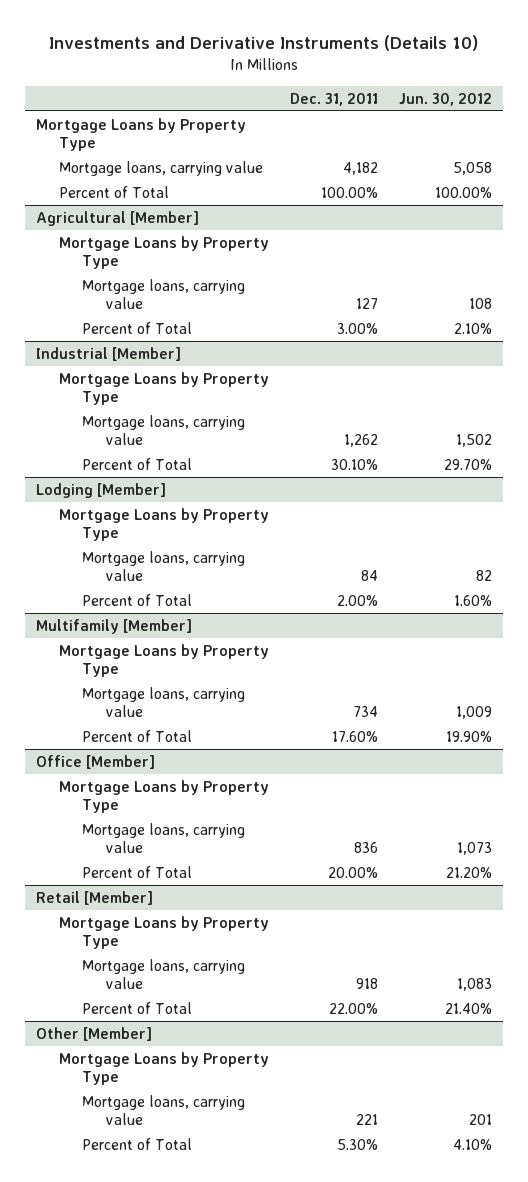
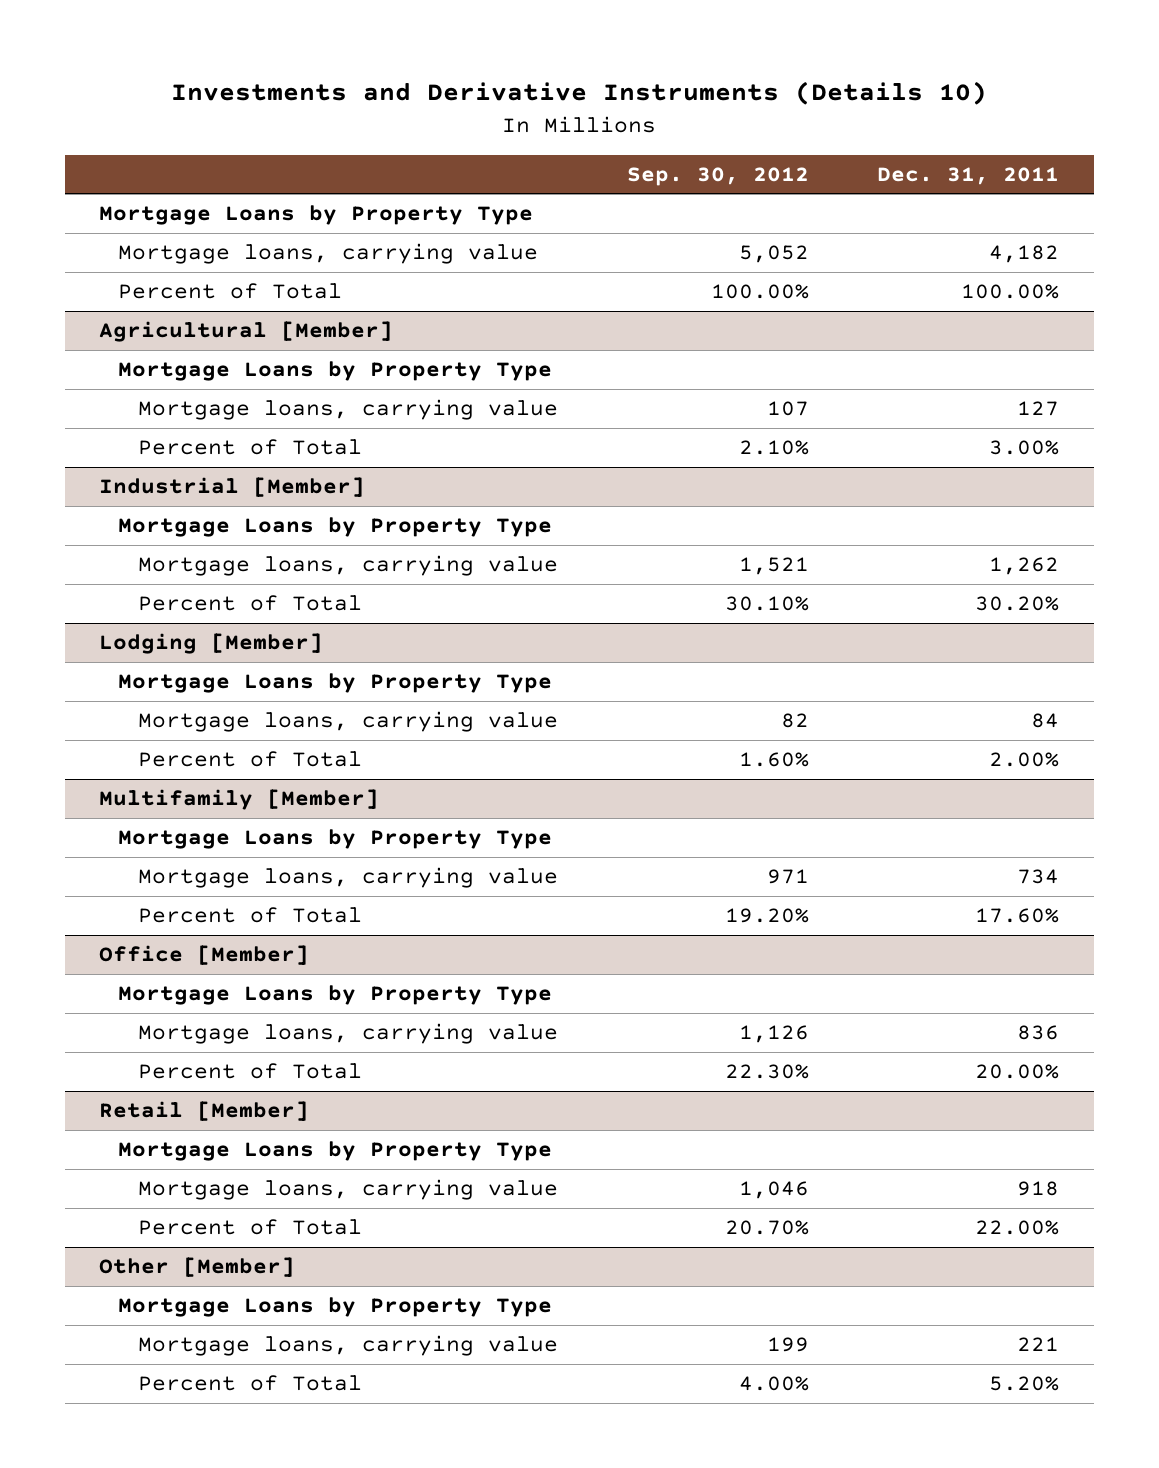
- | Dec. 31, 2011 | Jun. 30, 2012
+ | Sep. 30, 2012 | Dec. 31, 2011
@ Industrial [Member]
- Percent of Total | 30.10% | 29.70%
+ Percent of Total | 30.10% | 30.20%
@ Other [Member]
- Percent of Total | 5.30% | 4.10%
+ Percent of Total | 4.00% | 5.20%

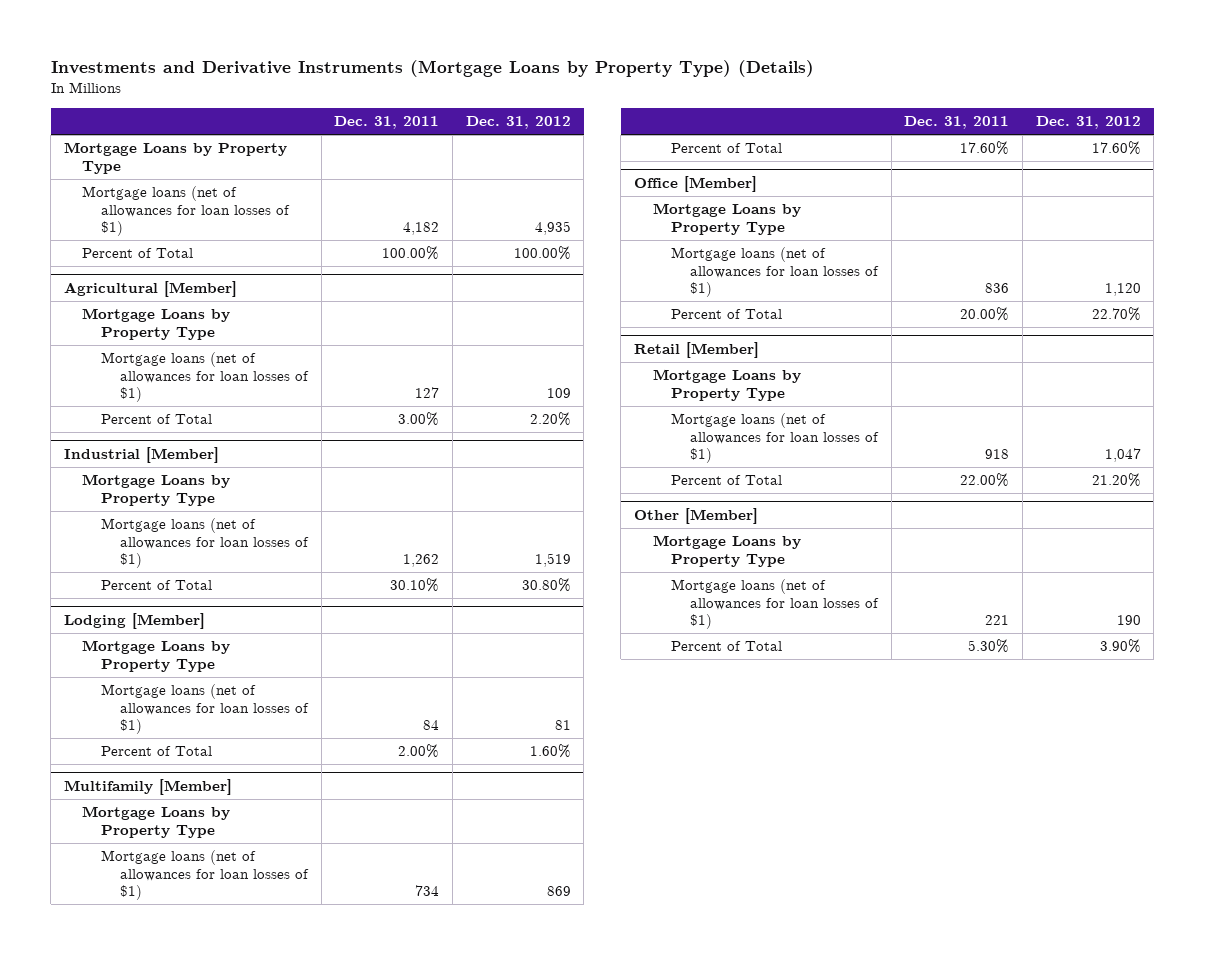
- Investments and Derivative Instruments (Details 10)
+ Investments and Derivative Instruments (Mortgage Loans by Property Type) (Details)
- | Sep. 30, 2012 | Dec. 31, 2011
+ | Dec. 31, 2011 | Dec. 31, 2012
- Mortgage loans, carrying value | 5,052 | 4,182
+ Mortgage loans (net of allowances for loan losses of $1) | 4,182 | 4,935
@ Agricultural [Member]
- Mortgage loans, carrying value | 107 | 127
+ Mortgage loans (net of allowances for loan losses of $1) | 127 | 109
@ Industrial [Member]
- Mortgage loans, carrying value | 1,521 | 1,262
- Percent of Total | 30.10% | 30.20%
+ Mortgage loans (net of allowances for loan losses of $1) | 1,262 | 1,519
+ Percent of Total | 30.10% | 30.80%
@ Lodging [Member]
- Mortgage loans, carrying value | 82 | 84
+ Mortgage loans (net of allowances for loan losses of $1) | 84 | 81
@ Multifamily [Member]
- Mortgage loans, carrying value | 971 | 734
+ Mortgage loans (net of allowances for loan losses of $1) | 734 | 869
@ Office [Member]
- Mortgage loans, carrying value | 1,126 | 836
+ Mortgage loans (net of allowances for loan losses of $1) | 836 | 1,120
@ Retail [Member]
- Mortgage loans, carrying value | 1,046 | 918
+ Mortgage loans (net of allowances for loan losses of $1) | 918 | 1,047
@ Other [Member]
- Mortgage loans, carrying value | 199 | 221
- Percent of Total | 4.00% | 5.20%
+ Mortgage loans (net of allowances for loan losses of $1) | 221 | 190
+ Percent of Total | 5.30% | 3.90%

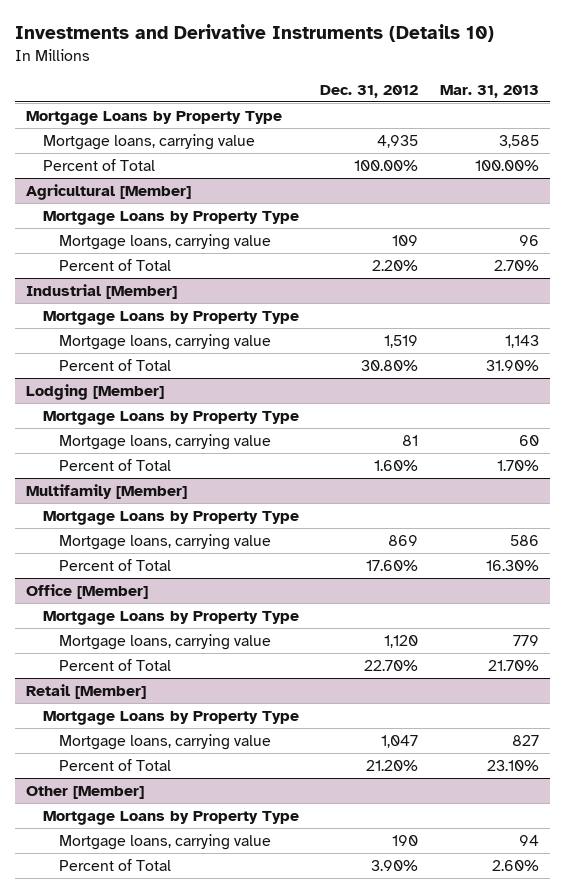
- Investments and Derivative Instruments (Mortgage Loans by Property Type) (Details)
+ Investments and Derivative Instruments (Details 10)
- | Dec. 31, 2011 | Dec. 31, 2012
+ | Dec. 31, 2012 | Mar. 31, 2013
- Mortgage loans (net of allowances for loan losses of $1) | 4,182 | 4,935
+ Mortgage loans, carrying value | 4,935 | 3,585
@ Agricultural [Member]
- Mortgage loans (net of allowances for loan losses of $1) | 127 | 109
+ Mortgage loans, carrying value | 109 | 96
@ Industrial [Member]
- Mortgage loans (net of allowances for loan losses of $1) | 1,262 | 1,519
+ Mortgage loans, carrying value | 1,519 | 1,143
@ Lodging [Member]
- Mortgage loans (net of allowances for loan losses of $1) | 84 | 81
+ Mortgage loans, carrying value | 81 | 60
@ Multifamily [Member]
- Mortgage loans (net of allowances for loan losses of $1) | 734 | 869
+ Mortgage loans, carrying value | 869 | 586
@ Office [Member]
- Mortgage loans (net of allowances for loan losses of $1) | 836 | 1,120
+ Mortgage loans, carrying value | 1,120 | 779
@ Retail [Member]
- Mortgage loans (net of allowances for loan losses of $1) | 918 | 1,047
+ Mortgage loans, carrying value | 1,047 | 827
@ Other [Member]
- Mortgage loans (net of allowances for loan losses of $1) | 221 | 190
+ Mortgage loans, carrying value | 190 | 94

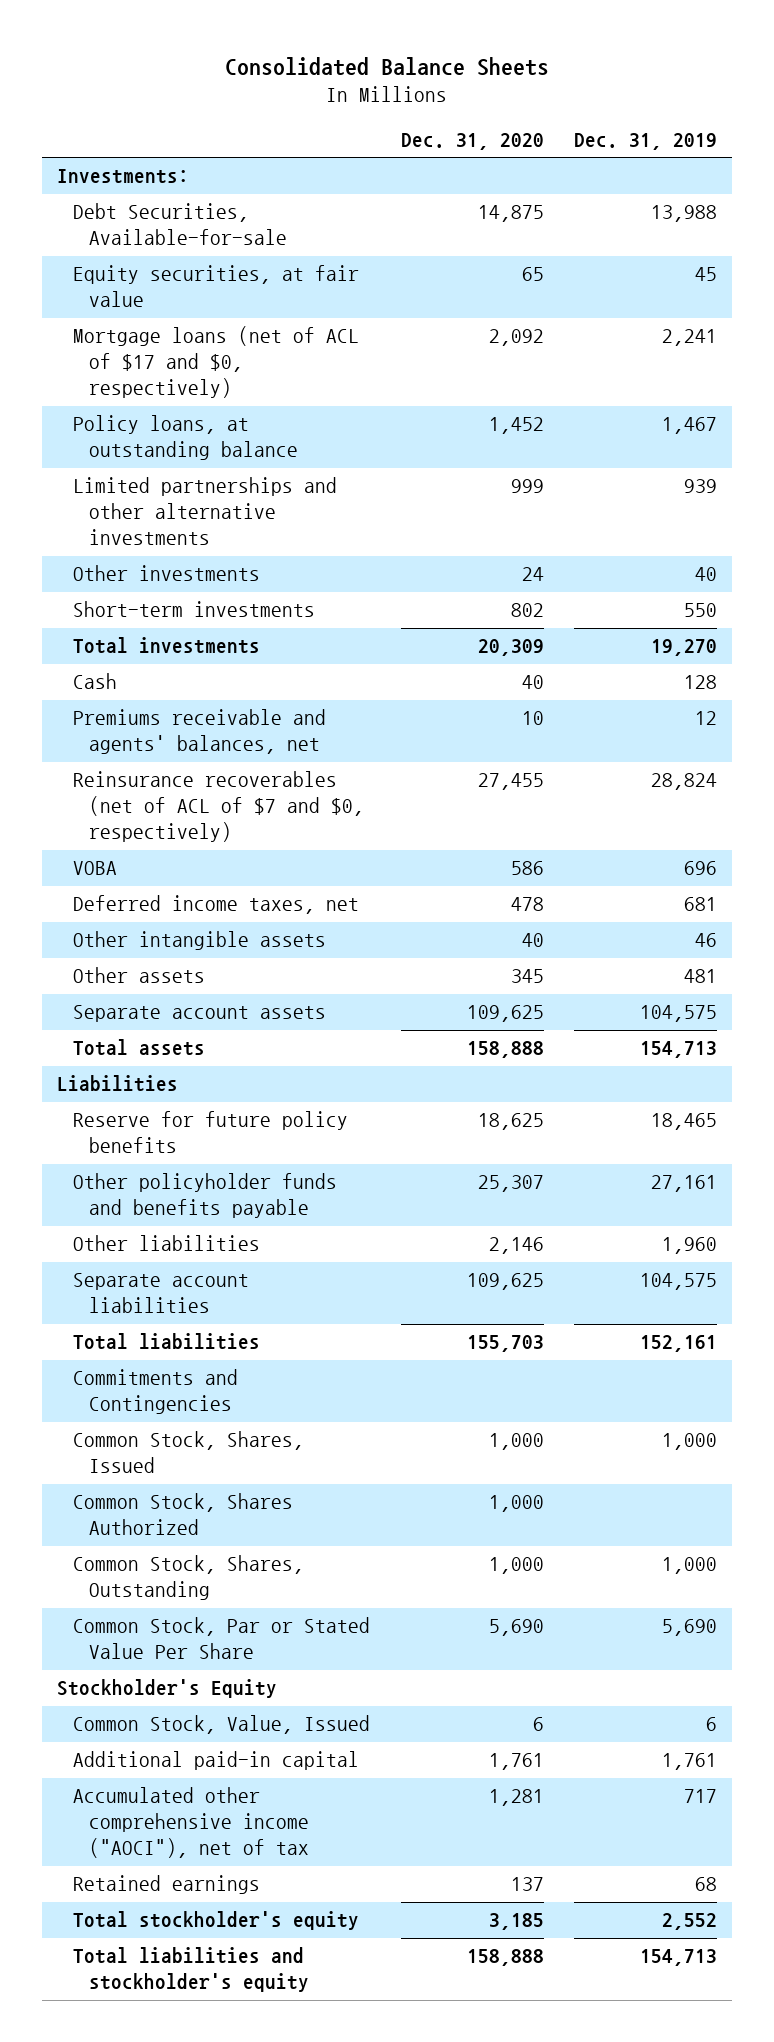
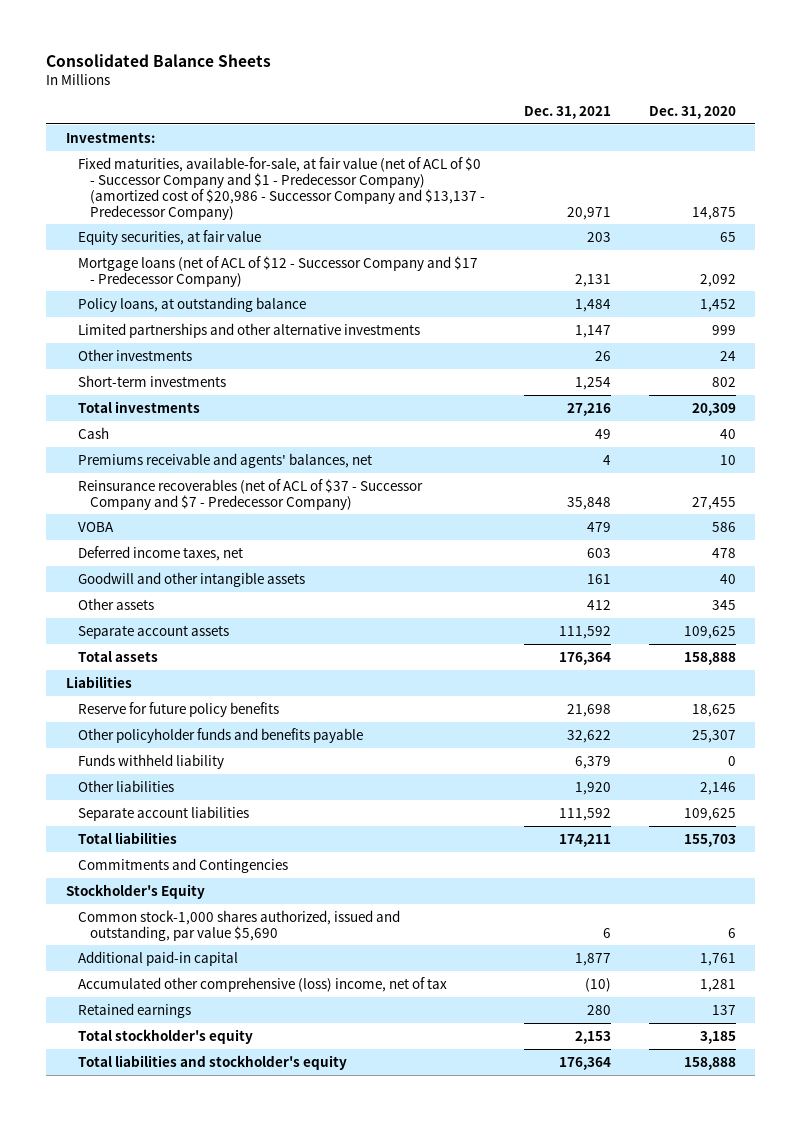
- | Dec. 31, 2020 | Dec. 31, 2019
+ | Dec. 31, 2021 | Dec. 31, 2020
- Debt Securities, Available-for-sale | 14,875 | 13,988
+ Fixed maturities, available-for-sale, at fair value (net of ACL of $0 - Successor Company and $1 - Predecessor Company) (amortized cost of $20,986 - Successor Company and $13,137 - Predecessor Company) | 20,971 | 14,875
- Mortgage loans (net of ACL of $17 and $0, respectively) | 2,092 | 2,241
+ Mortgage loans (net of ACL of $12 - Successor Company and $17 - Predecessor Company) | 2,131 | 2,092
- Reinsurance recoverables (net of ACL of $7 and $0, respectively) | 27,455 | 28,824
+ Reinsurance recoverables (net of ACL of $37 - Successor Company and $7 - Predecessor Company) | 35,848 | 27,455
- Other intangible assets | 40 | 46
+ Goodwill and other intangible assets | 161 | 40
+ Funds withheld liability | 6,379 | 0
- Common Stock, Shares, Issued | 1,000 | 1,000
- Common Stock, Shares Authorized | 1,000 |
- Common Stock, Shares, Outstanding | 1,000 | 1,000
- Common Stock, Par or Stated Value Per Share | 5,690 | 5,690
- Common Stock, Value, Issued | 6 | 6
+ Common stock-1,000 shares authorized, issued and outstanding, par value $5,690 | 6 | 6
- Accumulated other comprehensive income ("AOCI"), net of tax | 1,281 | 717
+ Accumulated other comprehensive (loss) income, net of tax | (10) | 1,281

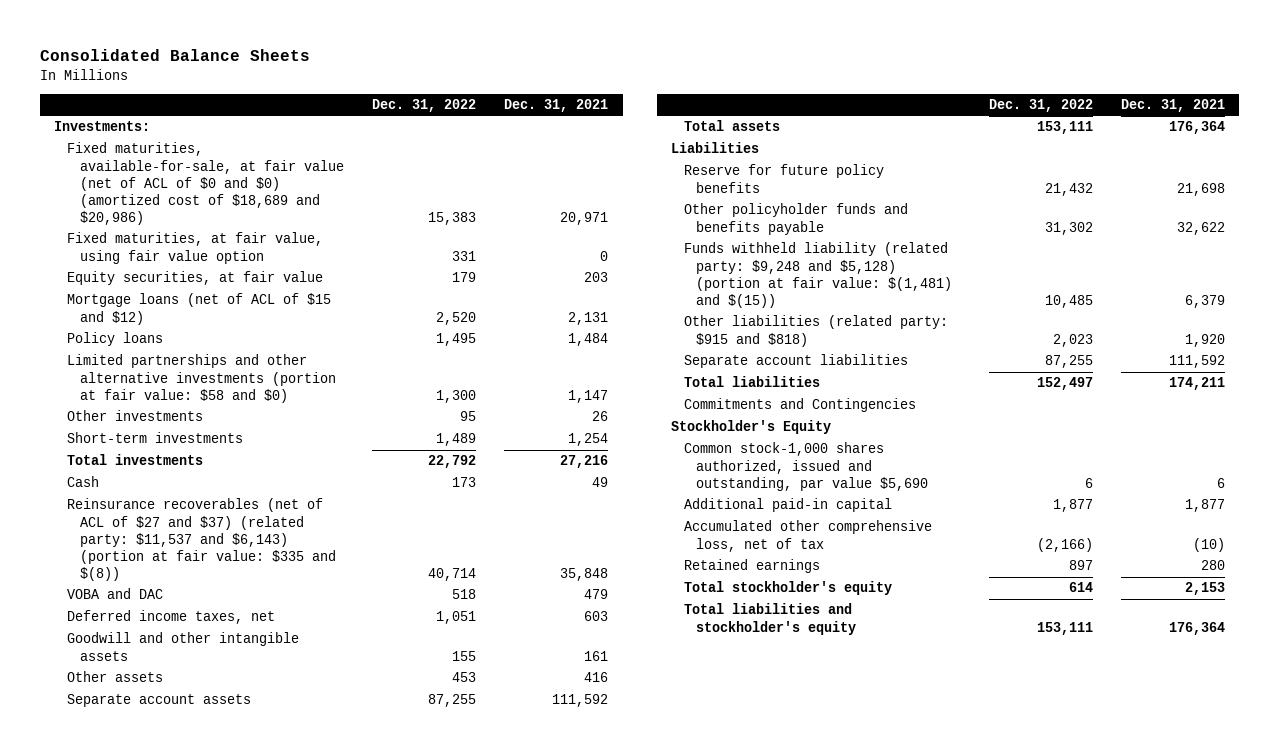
- | Dec. 31, 2021 | Dec. 31, 2020
+ | Dec. 31, 2022 | Dec. 31, 2021
- Fixed maturities, available-for-sale, at fair value (net of ACL of $0 - Successor Company and $1 - Predecessor Company) (amortized cost of $20,986 - Successor Company and $13,137 - Predecessor Company) | 20,971 | 14,875
+ Fixed maturities, available-for-sale, at fair value (net of ACL of $0 and $0) (amortized cost of $18,689 and $20,986) | 15,383 | 20,971
+ Fixed maturities, at fair value, using fair value option | 331 | 0
- Mortgage loans (net of ACL of $12 - Successor Company and $17 - Predecessor Company) | 2,131 | 2,092
- Policy loans, at outstanding balance | 1,484 | 1,452
- Limited partnerships and other alternative investments | 1,147 | 999
+ Mortgage loans (net of ACL of $15 and $12) | 2,520 | 2,131
+ Policy loans | 1,495 | 1,484
+ Limited partnerships and other alternative investments (portion at fair value: $58 and $0) | 1,300 | 1,147
- Premiums receivable and agents' balances, net | 4 | 10
- Reinsurance recoverables (net of ACL of $37 - Successor Company and $7 - Predecessor Company) | 35,848 | 27,455
- VOBA | 479 | 586
+ Reinsurance recoverables (net of ACL of $27 and $37) (related party: $11,537 and $6,143) (portion at fair value: $335 and $(8)) | 40,714 | 35,848
+ VOBA and DAC | 518 | 479
- Other assets | 412 | 345
+ Other assets | 453 | 416
- Funds withheld liability | 6,379 | 0
- Other liabilities | 1,920 | 2,146
+ Funds withheld liability (related party: $9,248 and $5,128) (portion at fair value: $(1,481) and $(15)) | 10,485 | 6,379
+ Other liabilities (related party: $915 and $818) | 2,023 | 1,920
- Accumulated other comprehensive (loss) income, net of tax | (10) | 1,281
+ Accumulated other comprehensive loss, net of tax | (2,166) | (10)

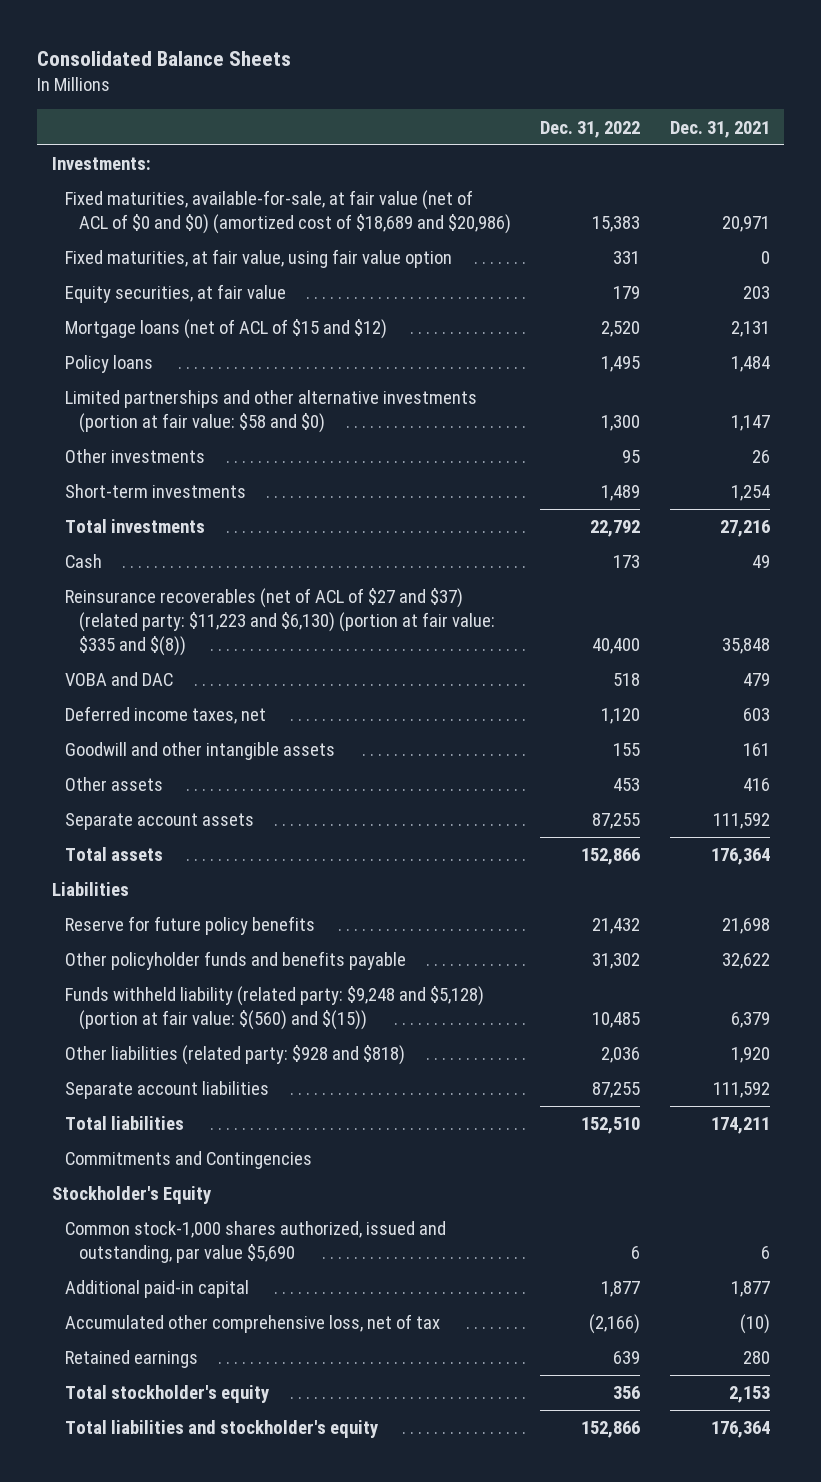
- Reinsurance recoverables (net of ACL of $27 and $37) (related party: $11,537 and $6,143) (portion at fair value: $335 and $(8)) | 40,714 | 35,848
+ Reinsurance recoverables (net of ACL of $27 and $37) (related party: $11,223 and $6,130) (portion at fair value: $335 and $(8)) | 40,400 | 35,848
- Deferred income taxes, net | 1,051 | 603
+ Deferred income taxes, net | 1,120 | 603
- Total assets | 153,111 | 176,364
+ Total assets | 152,866 | 176,364
- Funds withheld liability (related party: $9,248 and $5,128) (portion at fair value: $(1,481) and $(15)) | 10,485 | 6,379
- Other liabilities (related party: $915 and $818) | 2,023 | 1,920
+ Funds withheld liability (related party: $9,248 and $5,128) (portion at fair value: $(560) and $(15)) | 10,485 | 6,379
+ Other liabilities (related party: $928 and $818) | 2,036 | 1,920
- Total liabilities | 152,497 | 174,211
+ Total liabilities | 152,510 | 174,211
- Retained earnings | 897 | 280
- Total stockholder's equity | 614 | 2,153
- Total liabilities and stockholder's equity | 153,111 | 176,364
+ Retained earnings | 639 | 280
+ Total stockholder's equity | 356 | 2,153
+ Total liabilities and stockholder's equity | 152,866 | 176,364

